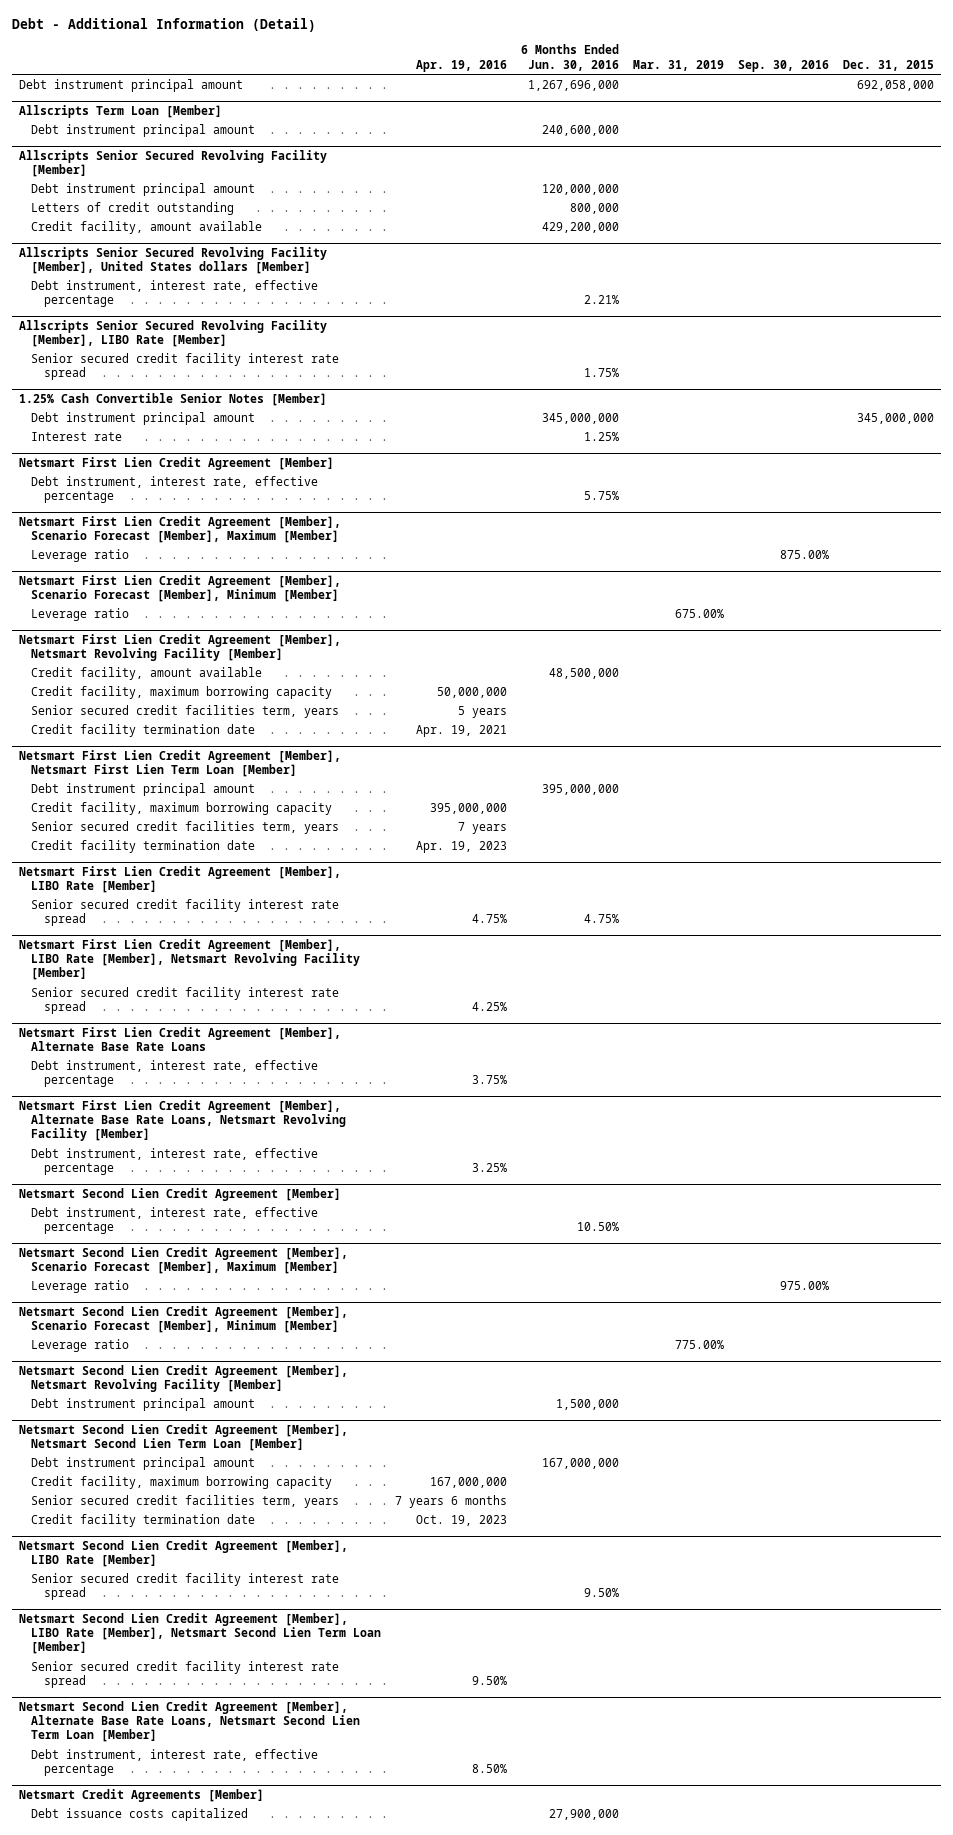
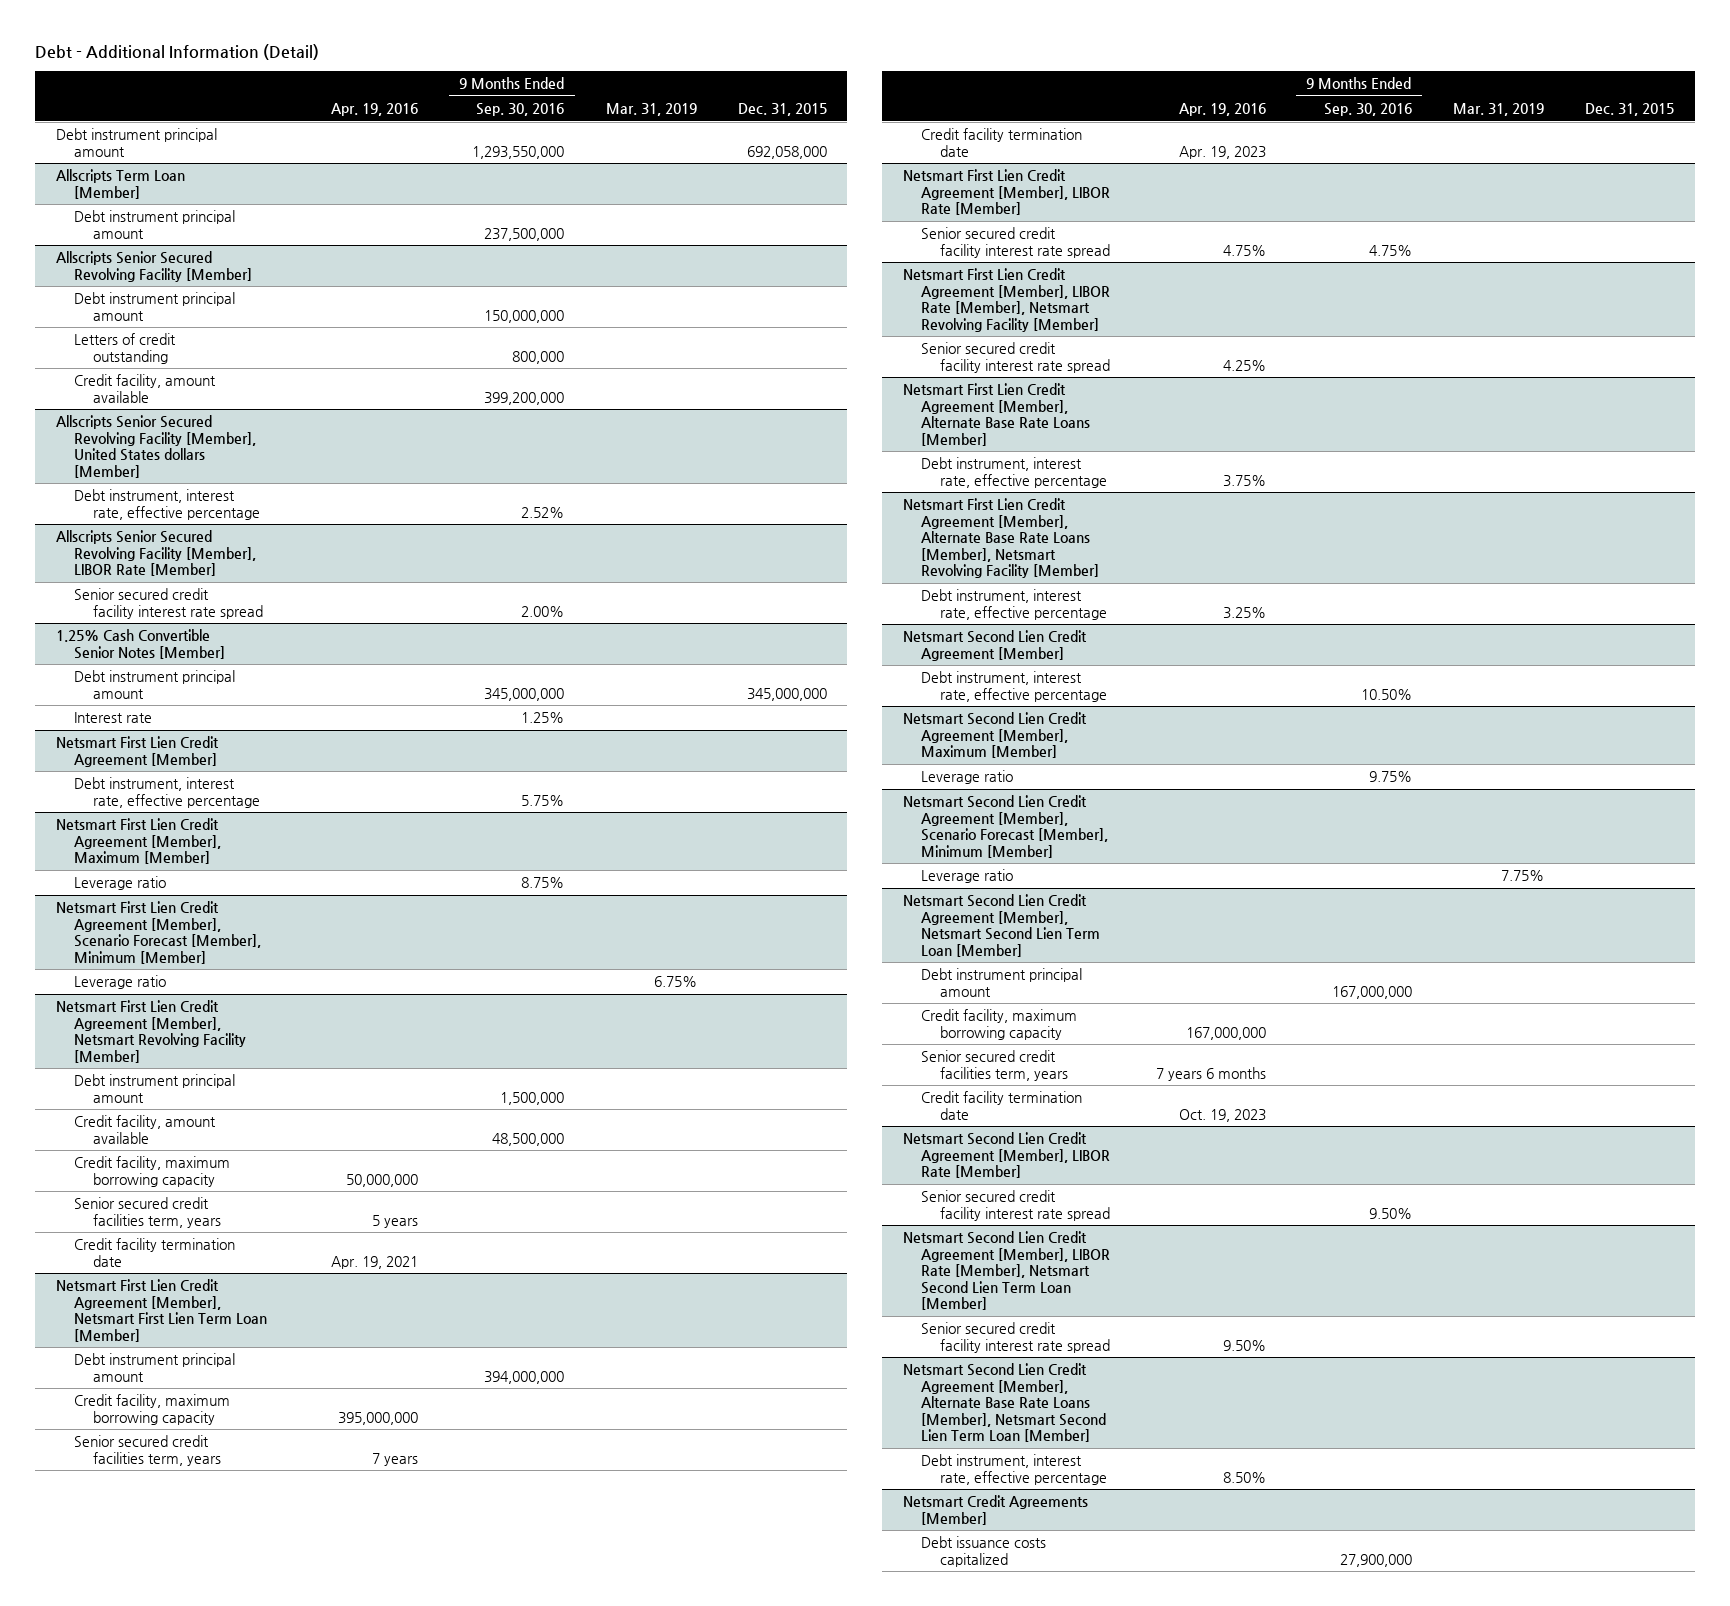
- | Apr. 19, 2016 | 6 Months Ended Jun. 30, 2016 | Mar. 31, 2019 | Sep. 30, 2016 | Dec. 31, 2015
+ | Apr. 19, 2016 | 9 Months Ended Sep. 30, 2016 | Mar. 31, 2019 | Dec. 31, 2015
- Allscripts Senior Secured Revolving Facility [Member], LIBO Rate [Member]
+ Allscripts Senior Secured Revolving Facility [Member], LIBOR Rate [Member]
- Netsmart First Lien Credit Agreement [Member], Scenario Forecast [Member], Maximum [Member]
+ Netsmart First Lien Credit Agreement [Member], Maximum [Member]
@ Netsmart First Lien Credit Agreement [Member], Scenario Forecast [Member], Minimum [Member]
- Leverage ratio | | | 675.00% | |
+ Leverage ratio | | | 6.75% |
@ Netsmart First Lien Credit Agreement [Member], Netsmart Revolving Facility [Member]
+ Debt instrument principal amount | | 1,500,000 | |
- Netsmart First Lien Credit Agreement [Member], LIBO Rate [Member]
+ Netsmart First Lien Credit Agreement [Member], LIBOR Rate [Member]
- Netsmart First Lien Credit Agreement [Member], LIBO Rate [Member], Netsmart Revolving Facility [Member]
+ Netsmart First Lien Credit Agreement [Member], LIBOR Rate [Member], Netsmart Revolving Facility [Member]
- Netsmart First Lien Credit Agreement [Member], Alternate Base Rate Loans
+ Netsmart First Lien Credit Agreement [Member], Alternate Base Rate Loans [Member]
- Netsmart First Lien Credit Agreement [Member], Alternate Base Rate Loans, Netsmart Revolving Facility [Member]
+ Netsmart First Lien Credit Agreement [Member], Alternate Base Rate Loans [Member], Netsmart Revolving Facility [Member]
- Netsmart Second Lien Credit Agreement [Member], Scenario Forecast [Member], Maximum [Member]
+ Netsmart Second Lien Credit Agreement [Member], Maximum [Member]
@ Netsmart Second Lien Credit Agreement [Member], Scenario Forecast [Member], Minimum [Member]
- Leverage ratio | | | 775.00% | |
- Netsmart Second Lien Credit Agreement [Member], Netsmart Revolving Facility [Member]
- Debt instrument principal amount | | 1,500,000 | | |
@ Netsmart Second Lien Credit Agreement [Member], Scenario Forecast [Member], Minimum [Member]
+ Leverage ratio | | | 7.75% |
- Netsmart Second Lien Credit Agreement [Member], LIBO Rate [Member]
+ Netsmart Second Lien Credit Agreement [Member], LIBOR Rate [Member]
- Netsmart Second Lien Credit Agreement [Member], LIBO Rate [Member], Netsmart Second Lien Term Loan [Member]
+ Netsmart Second Lien Credit Agreement [Member], LIBOR Rate [Member], Netsmart Second Lien Term Loan [Member]
- Netsmart Second Lien Credit Agreement [Member], Alternate Base Rate Loans, Netsmart Second Lien Term Loan [Member]
+ Netsmart Second Lien Credit Agreement [Member], Alternate Base Rate Loans [Member], Netsmart Second Lien Term Loan [Member]

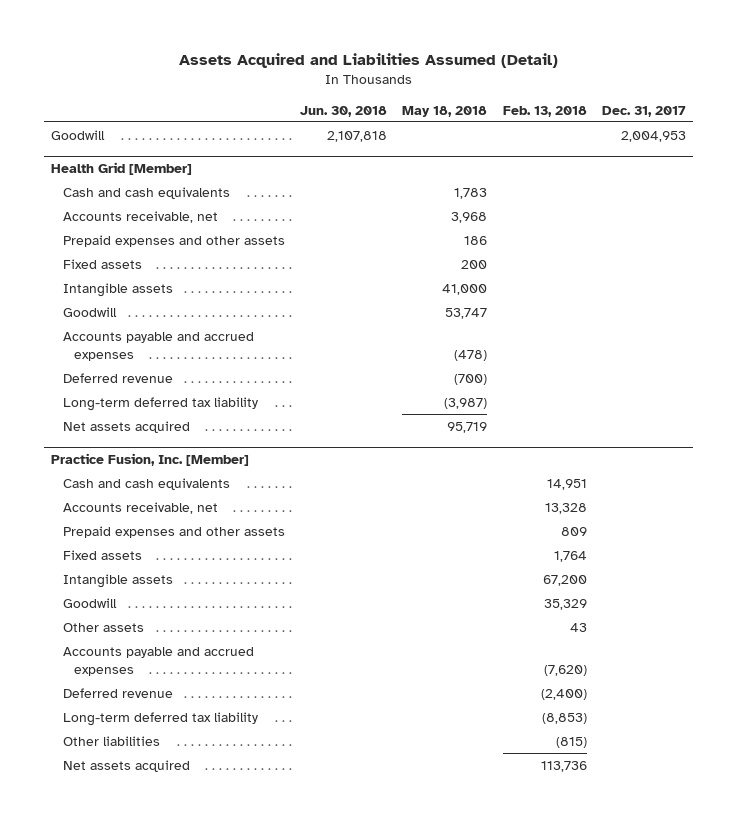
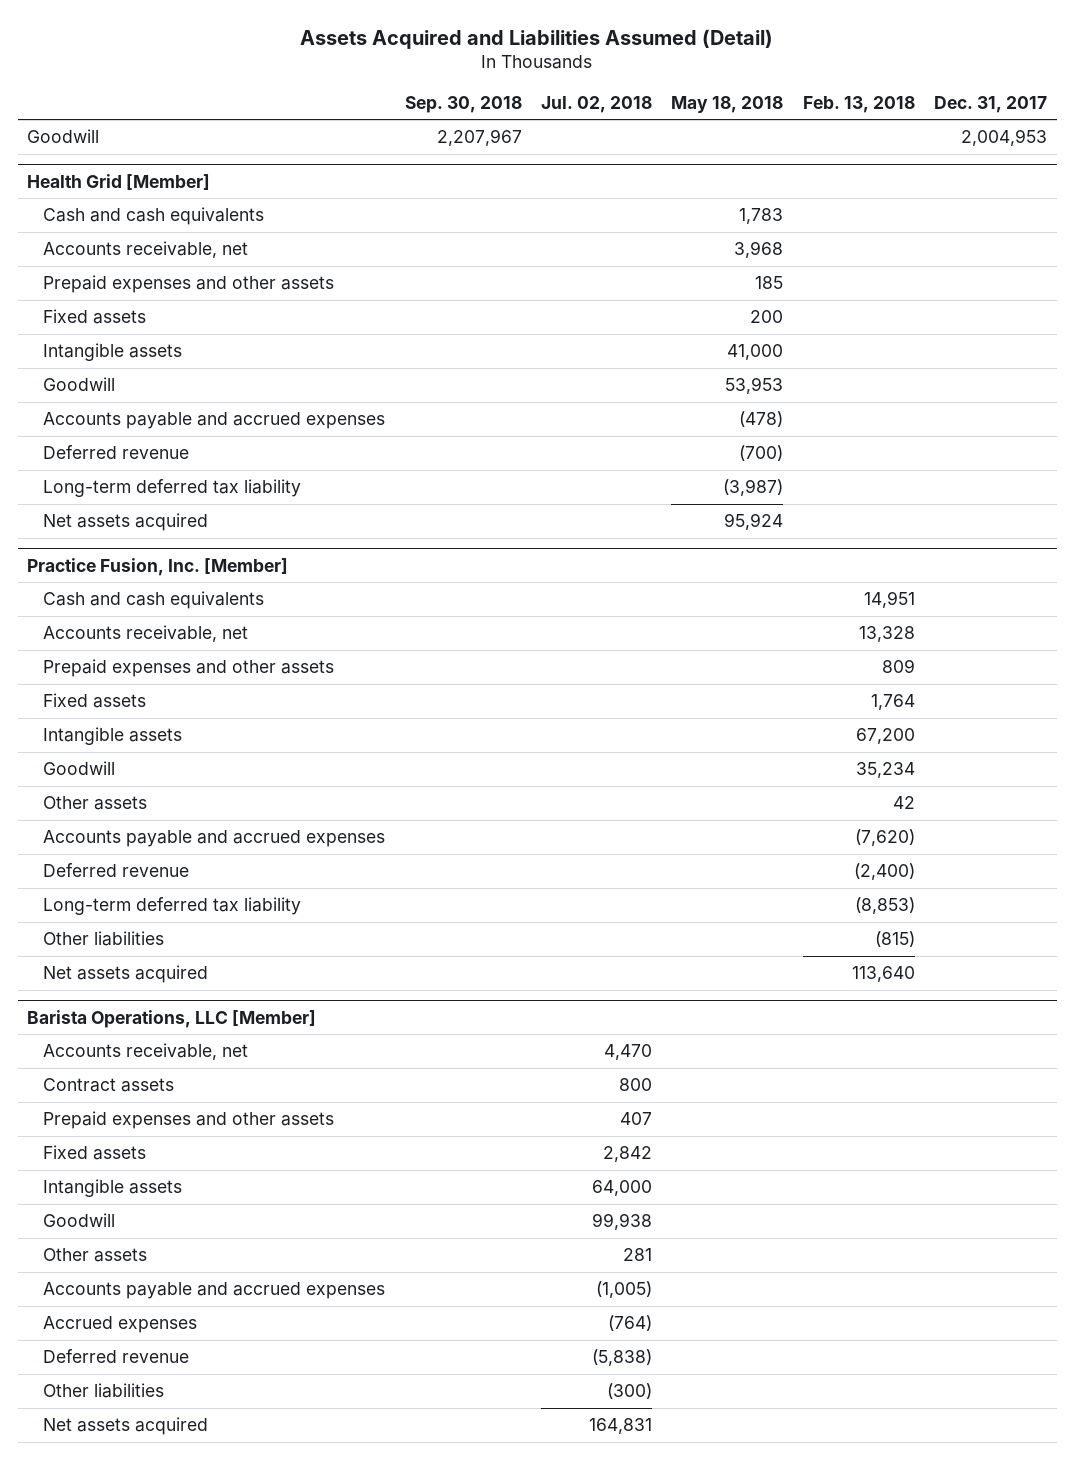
- | Jun. 30, 2018 | May 18, 2018 | Feb. 13, 2018 | Dec. 31, 2017
+ | Sep. 30, 2018 | Jul. 02, 2018 | May 18, 2018 | Feb. 13, 2018 | Dec. 31, 2017
@ Health Grid [Member]
- Prepaid expenses and other assets | | 186 | |
+ Prepaid expenses and other assets | | | 185 | |
- Goodwill | | 53,747 | |
+ Goodwill | | | 53,953 | |
- Net assets acquired | | 95,719 | |
+ Net assets acquired | | | 95,924 | |
@ Practice Fusion, Inc. [Member]
- Goodwill | | | 35,329 |
- Other assets | | | 43 |
+ Goodwill | | | | 35,234 |
+ Other assets | | | | 42 |
- Net assets acquired | | | 113,736 |
+ Net assets acquired | | | | 113,640 |
+ Barista Operations, LLC [Member]
+ Accounts receivable, net | | 4,470 | | |
+ Contract assets | | 800 | | |
+ Prepaid expenses and other assets | | 407 | | |
+ Fixed assets | | 2,842 | | |
+ Intangible assets | | 64,000 | | |
+ Goodwill | | 99,938 | | |
+ Other assets | | 281 | | |
+ Accounts payable and accrued expenses | | (1,005) | | |
+ Accrued expenses | | (764) | | |
+ Deferred revenue | | (5,838) | | |
+ Other liabilities | | (300) | | |
+ Net assets acquired | | 164,831 | | |

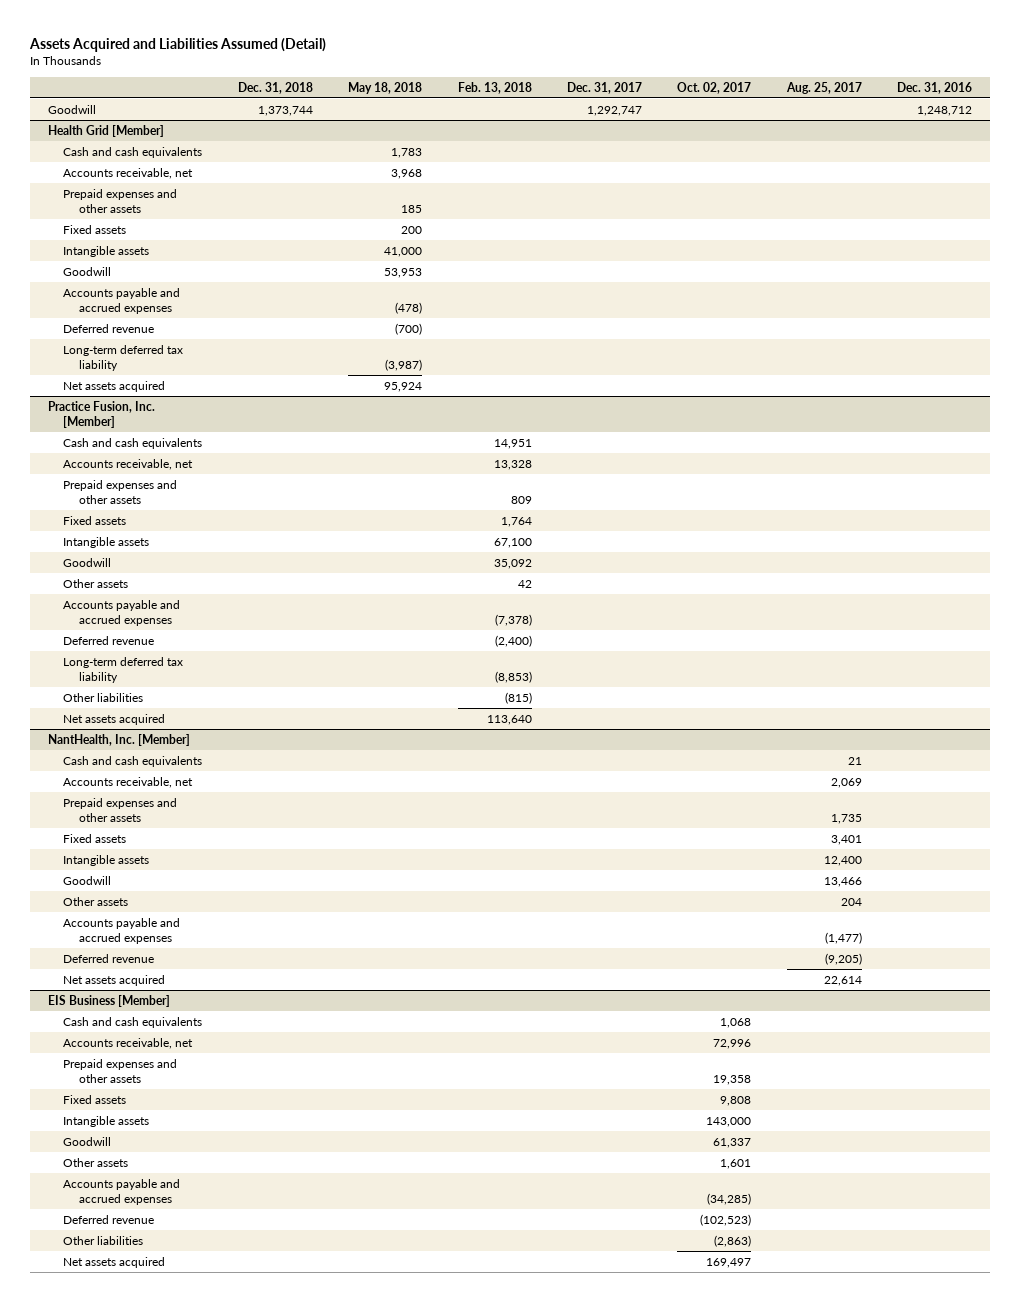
- | Sep. 30, 2018 | Jul. 02, 2018 | May 18, 2018 | Feb. 13, 2018 | Dec. 31, 2017
+ | Dec. 31, 2018 | May 18, 2018 | Feb. 13, 2018 | Dec. 31, 2017 | Oct. 02, 2017 | Aug. 25, 2017 | Dec. 31, 2016
- Goodwill | 2,207,967 | | | | 2,004,953
+ Goodwill | 1,373,744 | | | 1,292,747 | | | 1,248,712
@ Practice Fusion, Inc. [Member]
- Intangible assets | | | | 67,200 |
- Goodwill | | | | 35,234 |
+ Intangible assets | | | 67,100 | | | |
+ Goodwill | | | 35,092 | | | |
- Accounts payable and accrued expenses | | | | (7,620) |
+ Accounts payable and accrued expenses | | | (7,378) | | | |
- Barista Operations, LLC [Member]
- Accounts receivable, net | | 4,470 | | |
- Contract assets | | 800 | | |
- Prepaid expenses and other assets | | 407 | | |
- Fixed assets | | 2,842 | | |
- Intangible assets | | 64,000 | | |
- Goodwill | | 99,938 | | |
- Other assets | | 281 | | |
- Accounts payable and accrued expenses | | (1,005) | | |
- Accrued expenses | | (764) | | |
- Deferred revenue | | (5,838) | | |
- Other liabilities | | (300) | | |
- Net assets acquired | | 164,831 | | |
+ NantHealth, Inc. [Member]
+ Cash and cash equivalents | | | | | | 21 |
+ Accounts receivable, net | | | | | | 2,069 |
+ Prepaid expenses and other assets | | | | | | 1,735 |
+ Fixed assets | | | | | | 3,401 |
+ Intangible assets | | | | | | 12,400 |
+ Goodwill | | | | | | 13,466 |
+ Other assets | | | | | | 204 |
+ Accounts payable and accrued expenses | | | | | | (1,477) |
+ Deferred revenue | | | | | | (9,205) |
+ Net assets acquired | | | | | | 22,614 |
+ EIS Business [Member]
+ Cash and cash equivalents | | | | | 1,068 | |
+ Accounts receivable, net | | | | | 72,996 | |
+ Prepaid expenses and other assets | | | | | 19,358 | |
+ Fixed assets | | | | | 9,808 | |
+ Intangible assets | | | | | 143,000 | |
+ Goodwill | | | | | 61,337 | |
+ Other assets | | | | | 1,601 | |
+ Accounts payable and accrued expenses | | | | | (34,285) | |
+ Deferred revenue | | | | | (102,523) | |
+ Other liabilities | | | | | (2,863) | |
+ Net assets acquired | | | | | 169,497 | |

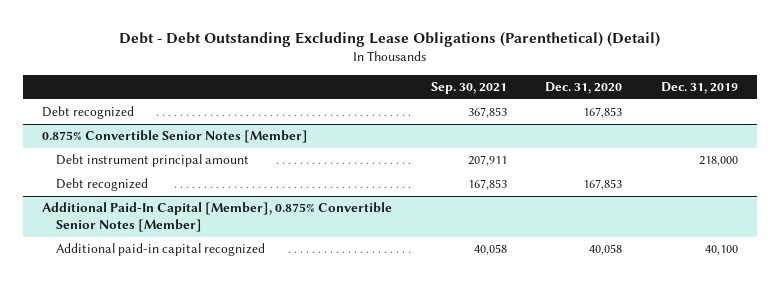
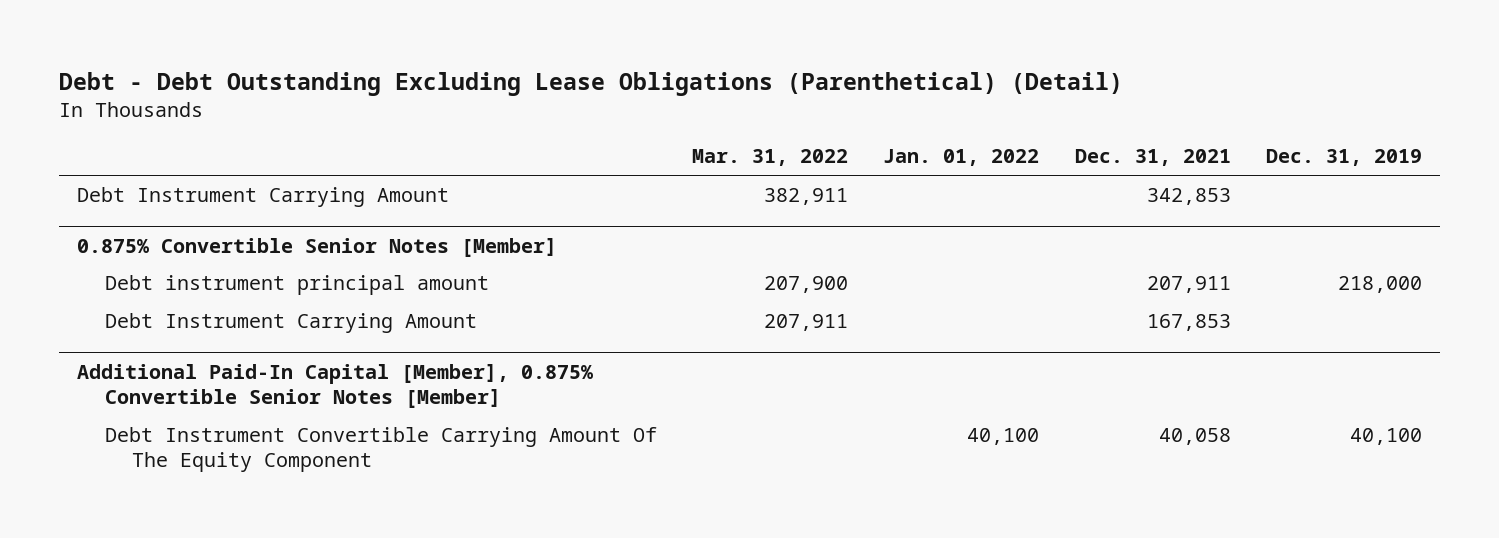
- | Sep. 30, 2021 | Dec. 31, 2020 | Dec. 31, 2019
+ | Mar. 31, 2022 | Jan. 01, 2022 | Dec. 31, 2021 | Dec. 31, 2019
- Debt recognized | 367,853 | 167,853 |
+ Debt Instrument Carrying Amount | 382,911 | | 342,853 |
@ 0.875% Convertible Senior Notes [Member]
- Debt recognized | 167,853 | 167,853 |
+ Debt Instrument Carrying Amount | 207,911 | | 167,853 |
@ Additional Paid-In Capital [Member], 0.875% Convertible Senior Notes [Member]
- Additional paid-in capital recognized | 40,058 | 40,058 | 40,100
+ Debt Instrument Convertible Carrying Amount Of The Equity Component | | 40,100 | 40,058 | 40,100

